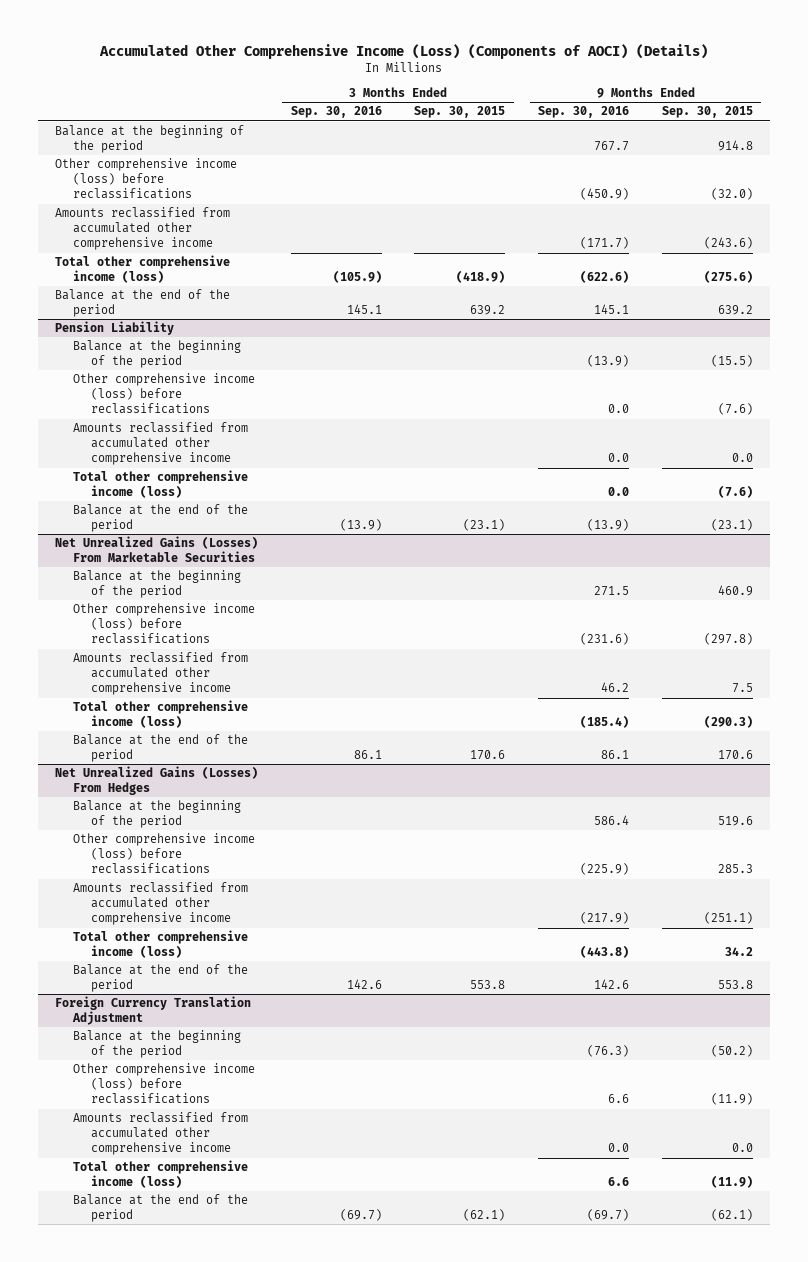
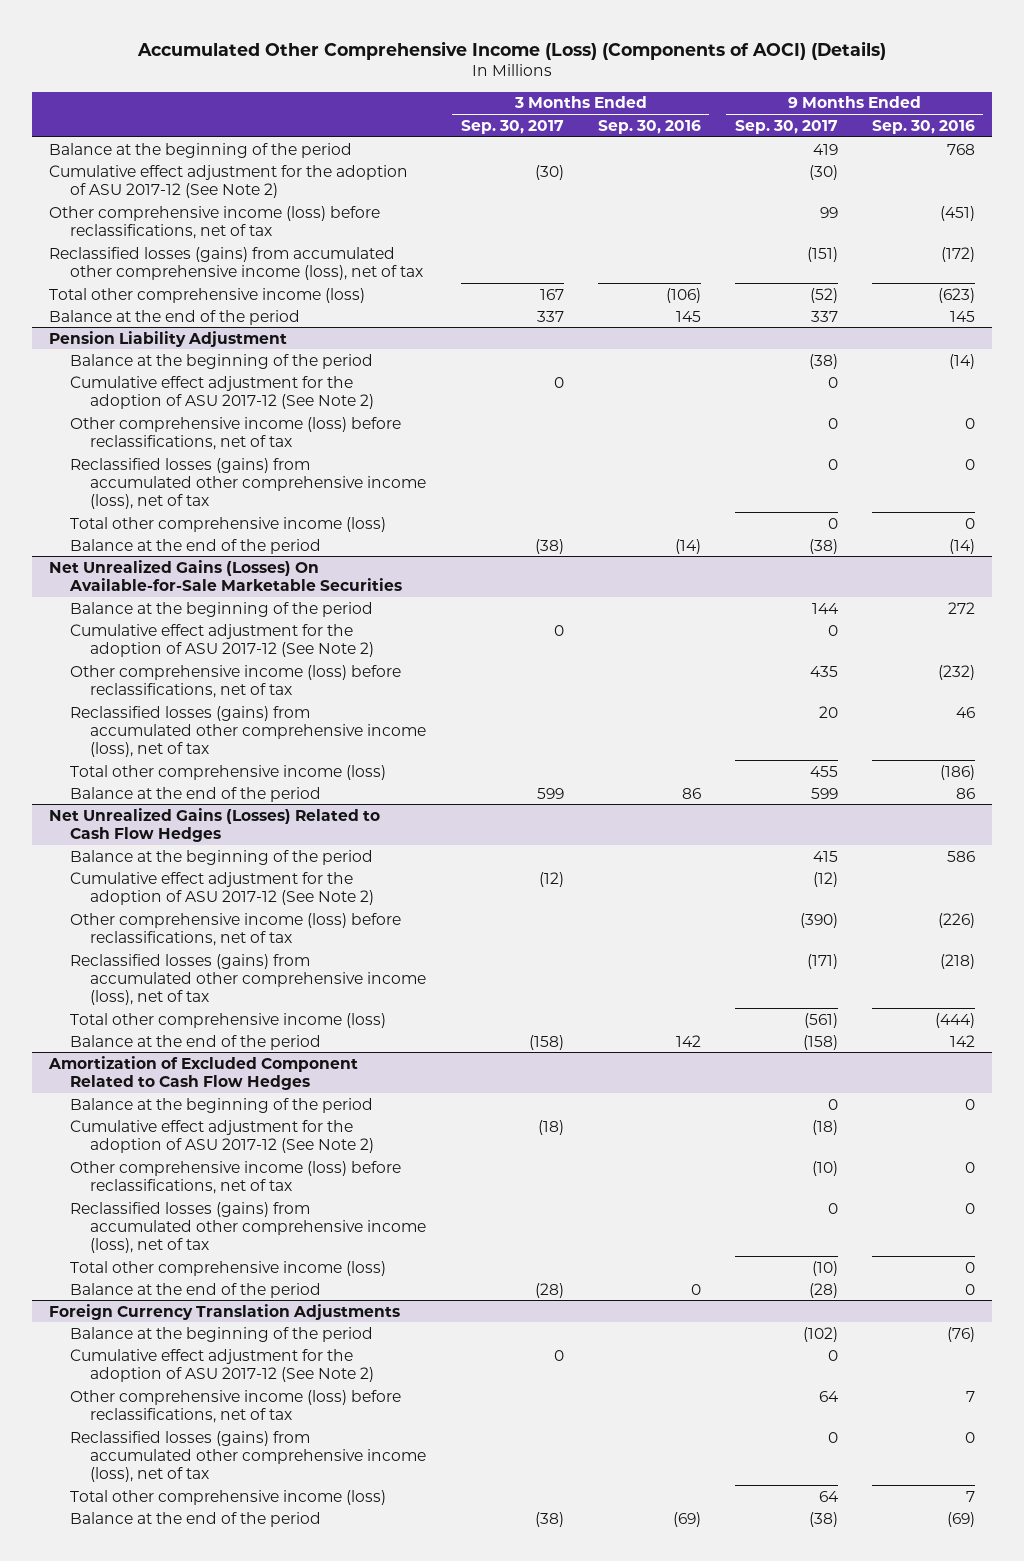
- | 3 Months Ended Sep. 30, 2016 | 3 Months Ended Sep. 30, 2015 | 9 Months Ended Sep. 30, 2016 | 9 Months Ended Sep. 30, 2015
+ | 3 Months Ended Sep. 30, 2017 | 3 Months Ended Sep. 30, 2016 | 9 Months Ended Sep. 30, 2017 | 9 Months Ended Sep. 30, 2016
- Balance at the beginning of the period | | | 767.7 | 914.8
- Other comprehensive income (loss) before reclassifications | | | (450.9) | (32.0)
- Amounts reclassified from accumulated other comprehensive income | | | (171.7) | (243.6)
- Total other comprehensive income (loss) | (105.9) | (418.9) | (622.6) | (275.6)
- Balance at the end of the period | 145.1 | 639.2 | 145.1 | 639.2
- Pension Liability
- Balance at the beginning of the period | | | (13.9) | (15.5)
- Other comprehensive income (loss) before reclassifications | | | 0.0 | (7.6)
- Amounts reclassified from accumulated other comprehensive income | | | 0.0 | 0.0
- Total other comprehensive income (loss) | | | 0.0 | (7.6)
- Balance at the end of the period | (13.9) | (23.1) | (13.9) | (23.1)
- Net Unrealized Gains (Losses) From Marketable Securities
- Balance at the beginning of the period | | | 271.5 | 460.9
- Other comprehensive income (loss) before reclassifications | | | (231.6) | (297.8)
- Amounts reclassified from accumulated other comprehensive income | | | 46.2 | 7.5
- Total other comprehensive income (loss) | | | (185.4) | (290.3)
- Balance at the end of the period | 86.1 | 170.6 | 86.1 | 170.6
- Net Unrealized Gains (Losses) From Hedges
- Balance at the beginning of the period | | | 586.4 | 519.6
- Other comprehensive income (loss) before reclassifications | | | (225.9) | 285.3
- Amounts reclassified from accumulated other comprehensive income | | | (217.9) | (251.1)
- Total other comprehensive income (loss) | | | (443.8) | 34.2
- Balance at the end of the period | 142.6 | 553.8 | 142.6 | 553.8
- Foreign Currency Translation Adjustment
- Balance at the beginning of the period | | | (76.3) | (50.2)
- Other comprehensive income (loss) before reclassifications | | | 6.6 | (11.9)
- Amounts reclassified from accumulated other comprehensive income | | | 0.0 | 0.0
- Total other comprehensive income (loss) | | | 6.6 | (11.9)
- Balance at the end of the period | (69.7) | (62.1) | (69.7) | (62.1)
+ Balance at the beginning of the period | | | 419 | 768
+ Cumulative effect adjustment for the adoption of ASU 2017-12 (See Note 2) | (30) | | (30) |
+ Other comprehensive income (loss) before reclassifications, net of tax | | | 99 | (451)
+ Reclassified losses (gains) from accumulated other comprehensive income (loss), net of tax | | | (151) | (172)
+ Total other comprehensive income (loss) | 167 | (106) | (52) | (623)
+ Balance at the end of the period | 337 | 145 | 337 | 145
+ Pension Liability Adjustment
+ Balance at the beginning of the period | | | (38) | (14)
+ Cumulative effect adjustment for the adoption of ASU 2017-12 (See Note 2) | 0 | | 0 |
+ Other comprehensive income (loss) before reclassifications, net of tax | | | 0 | 0
+ Reclassified losses (gains) from accumulated other comprehensive income (loss), net of tax | | | 0 | 0
+ Total other comprehensive income (loss) | | | 0 | 0
+ Balance at the end of the period | (38) | (14) | (38) | (14)
+ Net Unrealized Gains (Losses) On Available-for-Sale Marketable Securities
+ Balance at the beginning of the period | | | 144 | 272
+ Cumulative effect adjustment for the adoption of ASU 2017-12 (See Note 2) | 0 | | 0 |
+ Other comprehensive income (loss) before reclassifications, net of tax | | | 435 | (232)
+ Reclassified losses (gains) from accumulated other comprehensive income (loss), net of tax | | | 20 | 46
+ Total other comprehensive income (loss) | | | 455 | (186)
+ Balance at the end of the period | 599 | 86 | 599 | 86
+ Net Unrealized Gains (Losses) Related to Cash Flow Hedges
+ Balance at the beginning of the period | | | 415 | 586
+ Cumulative effect adjustment for the adoption of ASU 2017-12 (See Note 2) | (12) | | (12) |
+ Other comprehensive income (loss) before reclassifications, net of tax | | | (390) | (226)
+ Reclassified losses (gains) from accumulated other comprehensive income (loss), net of tax | | | (171) | (218)
+ Total other comprehensive income (loss) | | | (561) | (444)
+ Balance at the end of the period | (158) | 142 | (158) | 142
+ Amortization of Excluded Component Related to Cash Flow Hedges
+ Balance at the beginning of the period | | | 0 | 0
+ Cumulative effect adjustment for the adoption of ASU 2017-12 (See Note 2) | (18) | | (18) |
+ Other comprehensive income (loss) before reclassifications, net of tax | | | (10) | 0
+ Reclassified losses (gains) from accumulated other comprehensive income (loss), net of tax | | | 0 | 0
+ Total other comprehensive income (loss) | | | (10) | 0
+ Balance at the end of the period | (28) | 0 | (28) | 0
+ Foreign Currency Translation Adjustments
+ Balance at the beginning of the period | | | (102) | (76)
+ Cumulative effect adjustment for the adoption of ASU 2017-12 (See Note 2) | 0 | | 0 |
+ Other comprehensive income (loss) before reclassifications, net of tax | | | 64 | 7
+ Reclassified losses (gains) from accumulated other comprehensive income (loss), net of tax | | | 0 | 0
+ Total other comprehensive income (loss) | | | 64 | 7
+ Balance at the end of the period | (38) | (69) | (38) | (69)

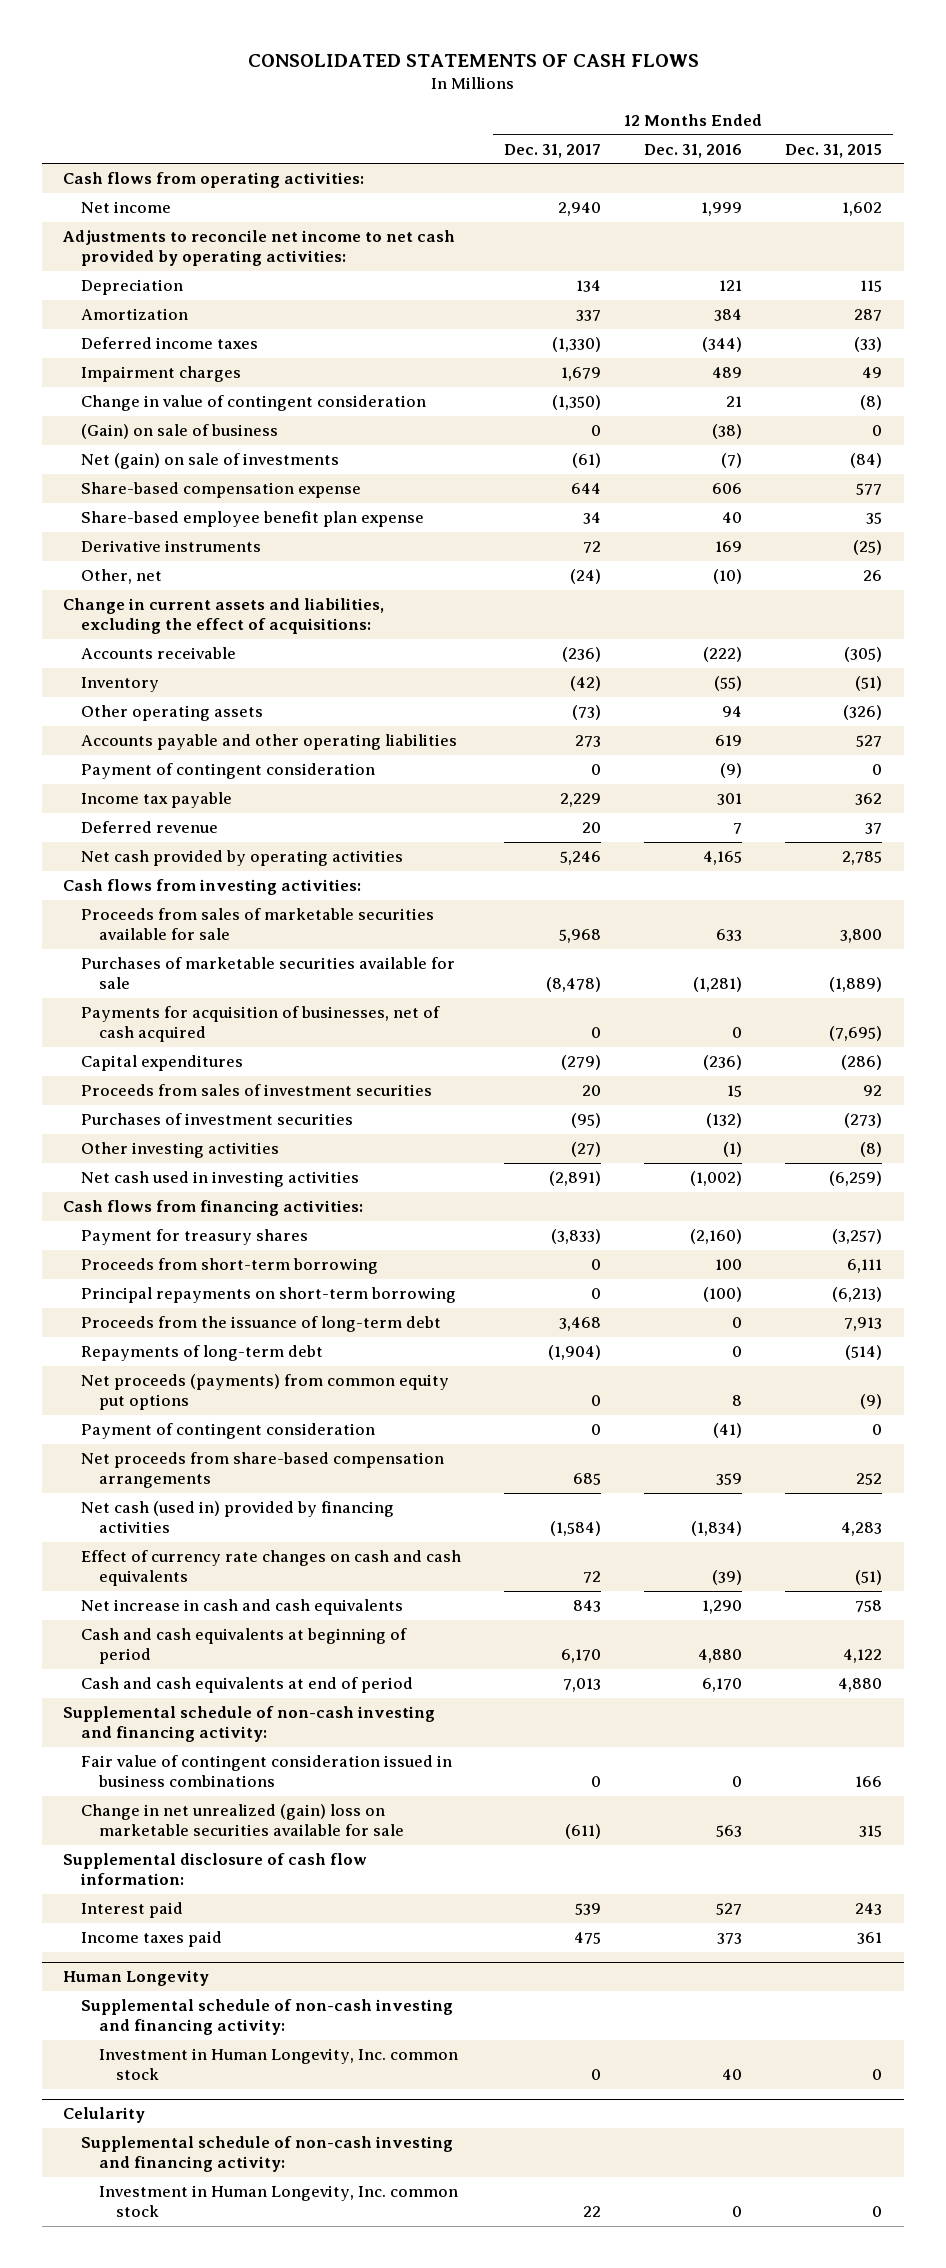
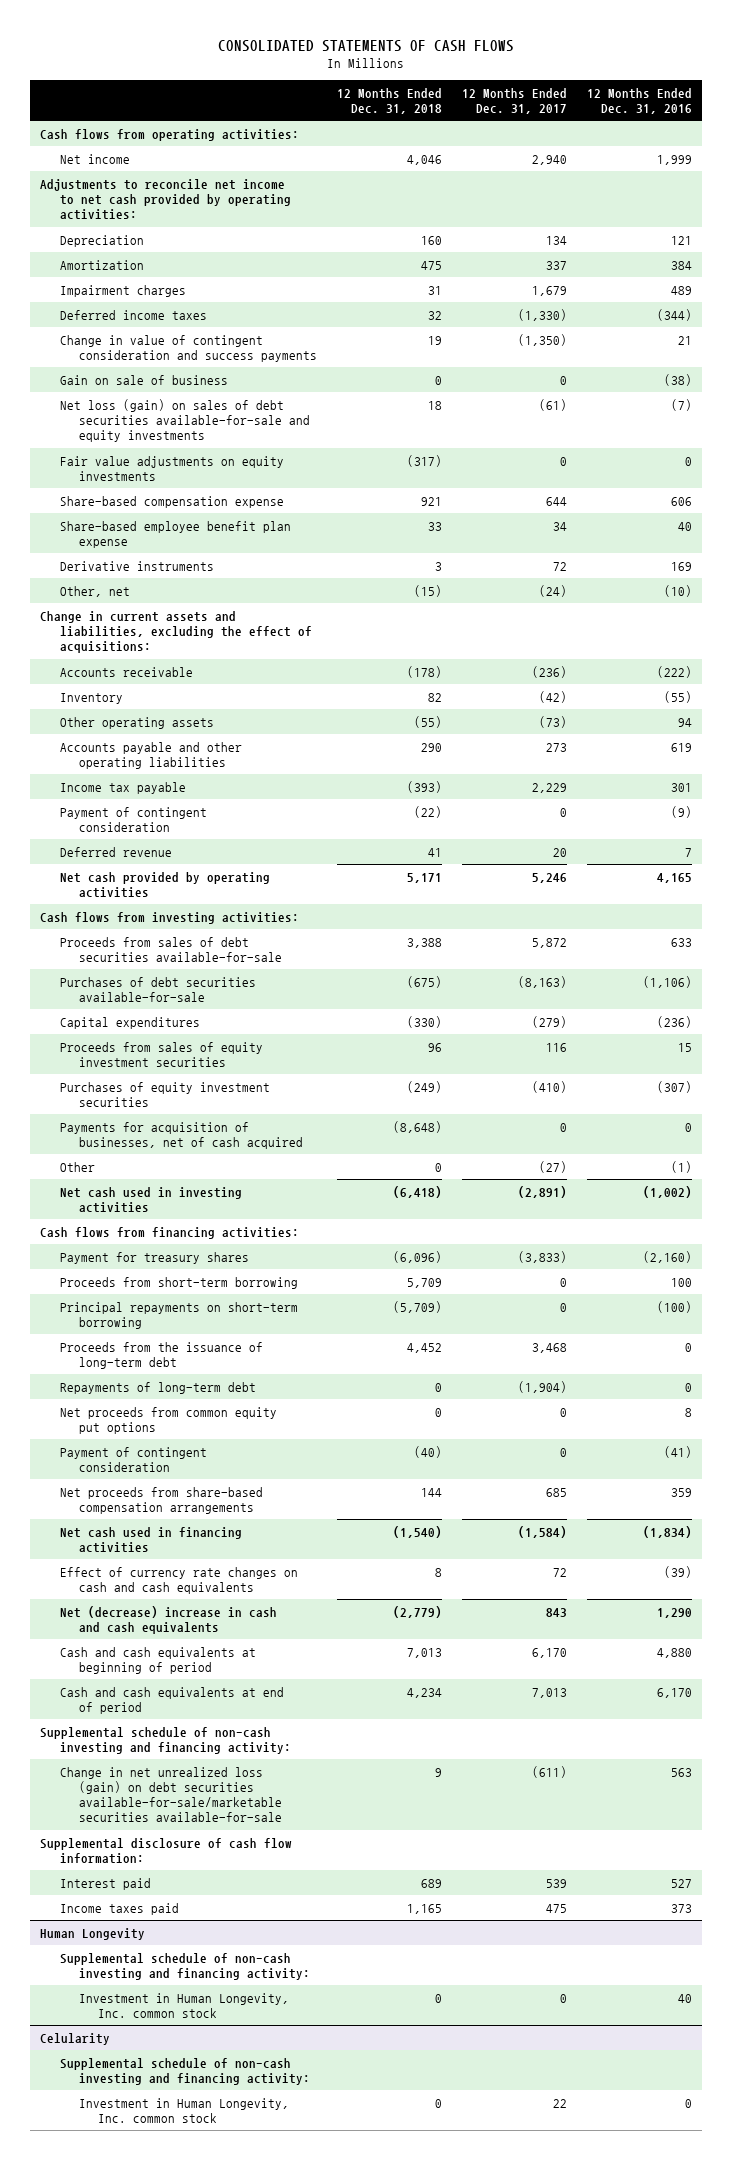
- | 12 Months Ended Dec. 31, 2017 | 12 Months Ended Dec. 31, 2016 | 12 Months Ended Dec. 31, 2015
+ | 12 Months Ended Dec. 31, 2018 | 12 Months Ended Dec. 31, 2017 | 12 Months Ended Dec. 31, 2016
- Change in value of contingent consideration | (1,350) | 21 | (8)
- (Gain) on sale of business | 0 | (38) | 0
- Net (gain) on sale of investments | (61) | (7) | (84)
moved down: Deferred income taxes | 32 | (1,330) | (344)
+ Change in value of contingent consideration and success payments | 19 | (1,350) | 21
+ Gain on sale of business | 0 | 0 | (38)
+ Net loss (gain) on sales of debt securities available-for-sale and equity investments | 18 | (61) | (7)
+ Fair value adjustments on equity investments | (317) | 0 | 0
moved down: Payment of contingent consideration | (22) | 0 | (9)
- Proceeds from sales of marketable securities available for sale | 5,968 | 633 | 3,800
- Purchases of marketable securities available for sale | (8,478) | (1,281) | (1,889)
+ Proceeds from sales of debt securities available-for-sale | 3,388 | 5,872 | 633
+ Purchases of debt securities available-for-sale | (675) | (8,163) | (1,106)
- Proceeds from sales of investment securities | 20 | 15 | 92
- Purchases of investment securities | (95) | (132) | (273)
- Other investing activities | (27) | (1) | (8)
+ Proceeds from sales of equity investment securities | 96 | 116 | 15
+ Purchases of equity investment securities | (249) | (410) | (307)
moved down: Payments for acquisition of businesses, net of cash acquired | (8,648) | 0 | 0
+ Other | 0 | (27) | (1)
- Net proceeds (payments) from common equity put options | 0 | 8 | (9)
+ Net proceeds from common equity put options | 0 | 0 | 8
- Net cash (used in) provided by financing activities | (1,584) | (1,834) | 4,283
+ Net cash used in financing activities | (1,540) | (1,584) | (1,834)
- Net increase in cash and cash equivalents | 843 | 1,290 | 758
+ Net (decrease) increase in cash and cash equivalents | (2,779) | 843 | 1,290
- Fair value of contingent consideration issued in business combinations | 0 | 0 | 166
- Change in net unrealized (gain) loss on marketable securities available for sale | (611) | 563 | 315
+ Change in net unrealized loss (gain) on debt securities available-for-sale/marketable securities available-for-sale | 9 | (611) | 563

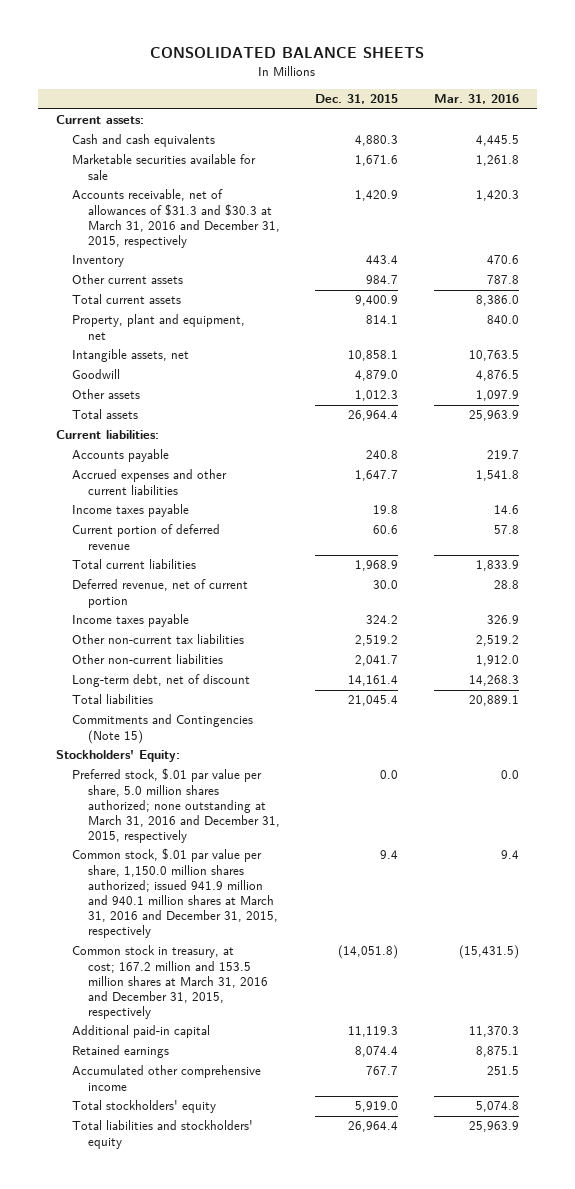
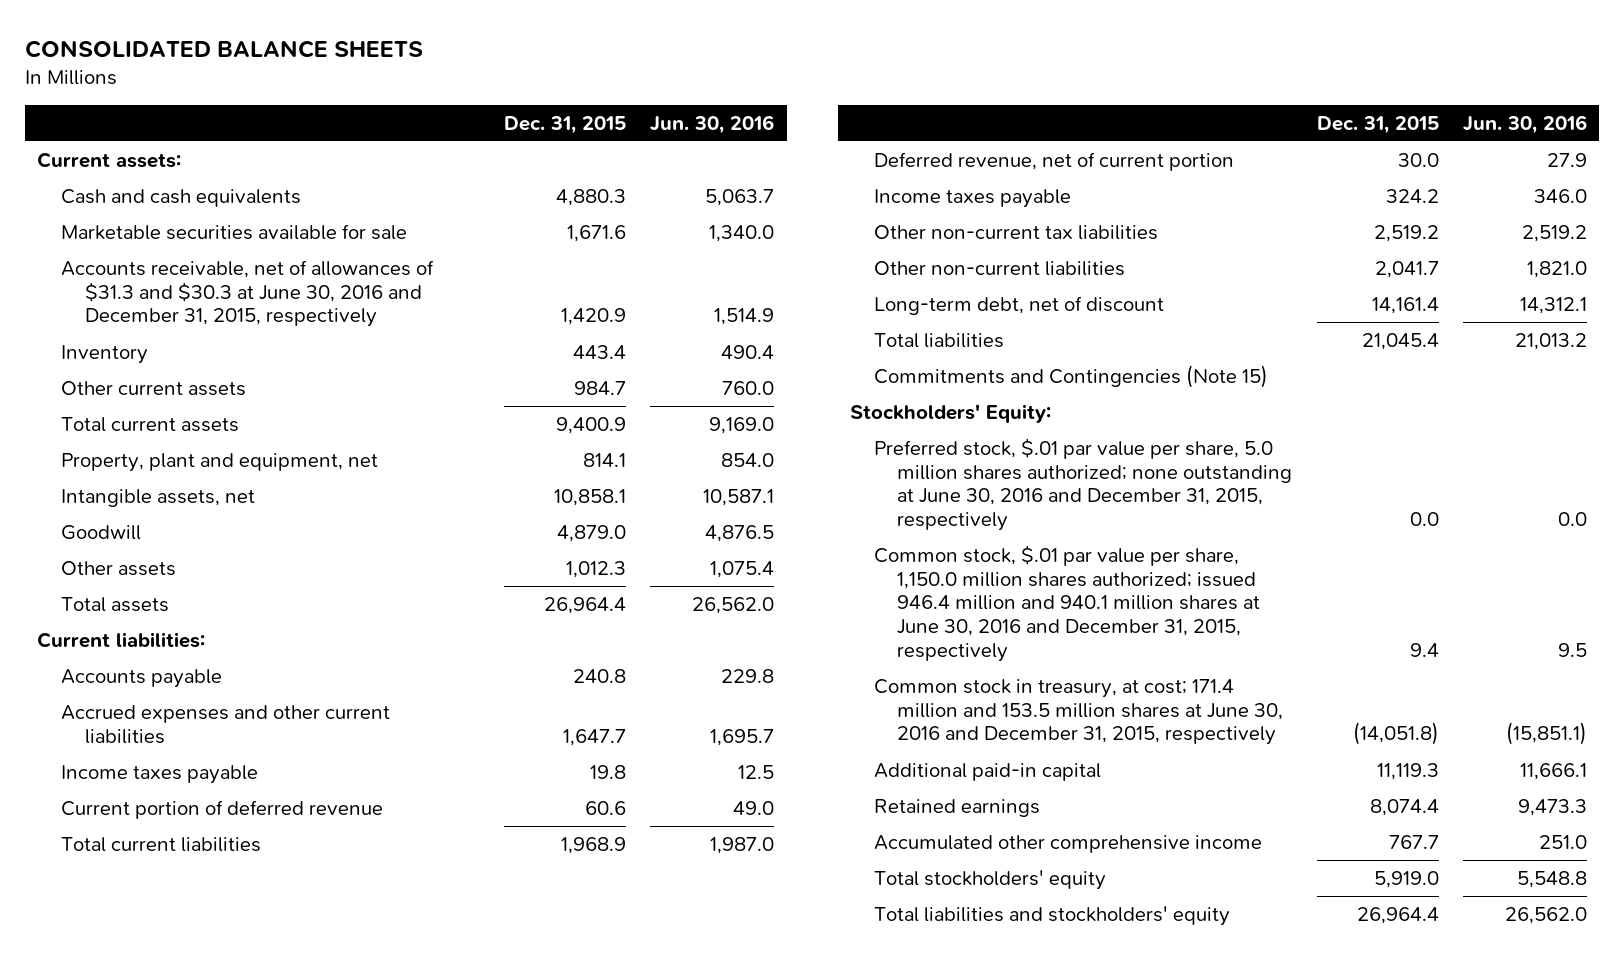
- | Dec. 31, 2015 | Mar. 31, 2016
+ | Dec. 31, 2015 | Jun. 30, 2016
- Accounts receivable, net of allowances of $31.3 and $30.3 at March 31, 2016 and December 31, 2015, respectively | 1,420.9 | 1,420.3
+ Accounts receivable, net of allowances of $31.3 and $30.3 at June 30, 2016 and December 31, 2015, respectively | 1,420.9 | 1,514.9
- Preferred stock, $.01 par value per share, 5.0 million shares authorized; none outstanding at March 31, 2016 and December 31, 2015, respectively | 0.0 | 0.0
- Common stock, $.01 par value per share, 1,150.0 million shares authorized; issued 941.9 million and 940.1 million shares at March 31, 2016 and December 31, 2015, respectively | 9.4 | 9.4
- Common stock in treasury, at cost; 167.2 million and 153.5 million shares at March 31, 2016 and December 31, 2015, respectively | (14,051.8) | (15,431.5)
+ Preferred stock, $.01 par value per share, 5.0 million shares authorized; none outstanding at June 30, 2016 and December 31, 2015, respectively | 0.0 | 0.0
+ Common stock, $.01 par value per share, 1,150.0 million shares authorized; issued 946.4 million and 940.1 million shares at June 30, 2016 and December 31, 2015, respectively | 9.4 | 9.5
+ Common stock in treasury, at cost; 171.4 million and 153.5 million shares at June 30, 2016 and December 31, 2015, respectively | (14,051.8) | (15,851.1)

